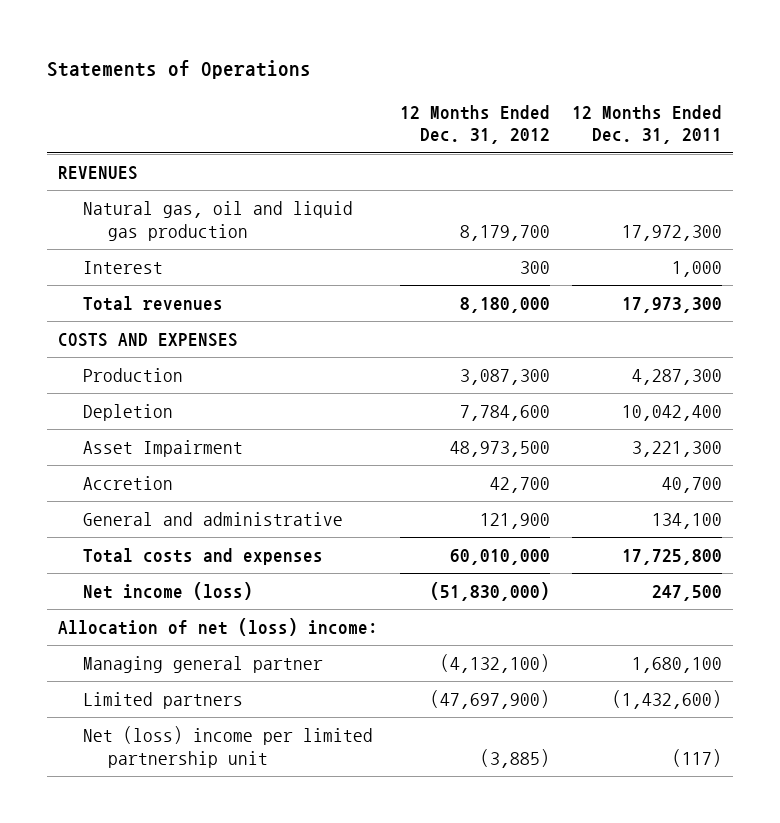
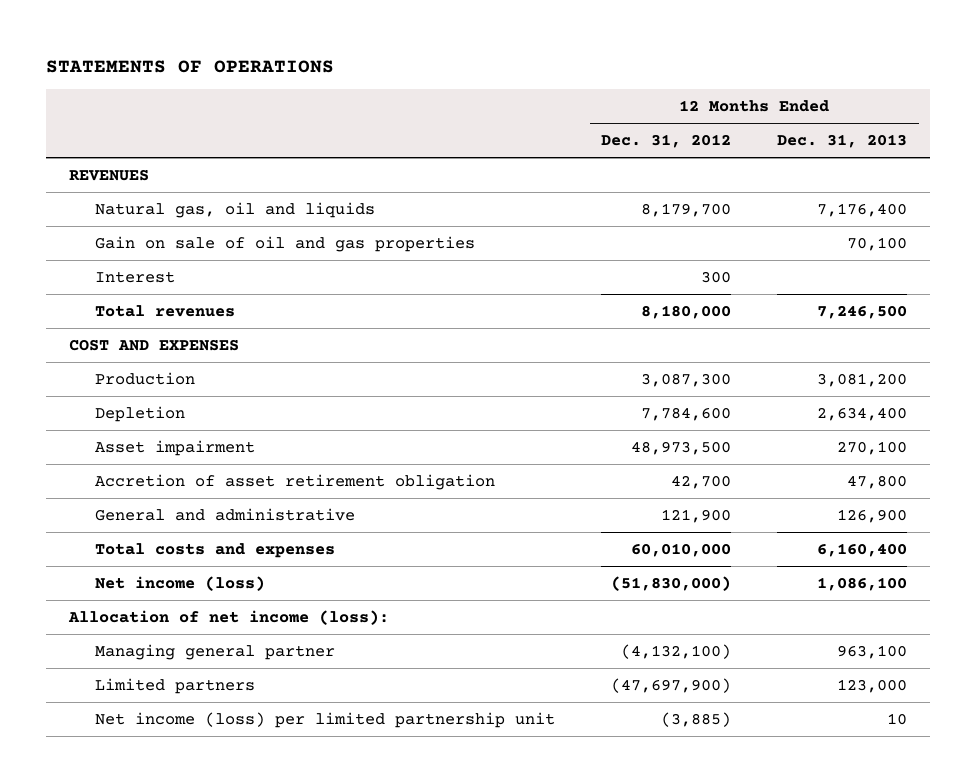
- Statements of Operations
+ STATEMENTS OF OPERATIONS
- | 12 Months Ended Dec. 31, 2012 | 12 Months Ended Dec. 31, 2011
+ | 12 Months Ended Dec. 31, 2012 | 12 Months Ended Dec. 31, 2013
- Natural gas, oil and liquid gas production | 8,179,700 | 17,972,300
+ Natural gas, oil and liquids | 8,179,700 | 7,176,400
+ Gain on sale of oil and gas properties | | 70,100
- COSTS AND EXPENSES
+ COST AND EXPENSES
- Asset Impairment | 48,973,500 | 3,221,300
- Accretion | 42,700 | 40,700
+ Asset impairment | 48,973,500 | 270,100
+ Accretion of asset retirement obligation | 42,700 | 47,800
- Allocation of net (loss) income:
+ Allocation of net income (loss):
- Net (loss) income per limited partnership unit | (3,885) | (117)
+ Net income (loss) per limited partnership unit | (3,885) | 10

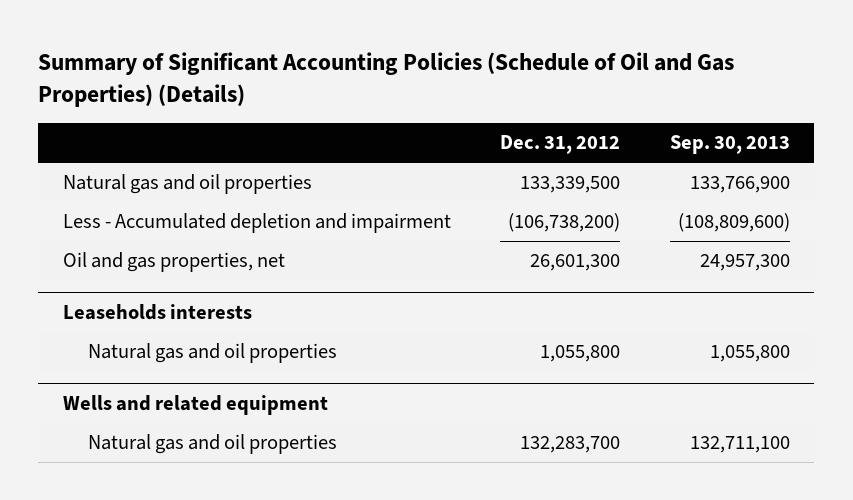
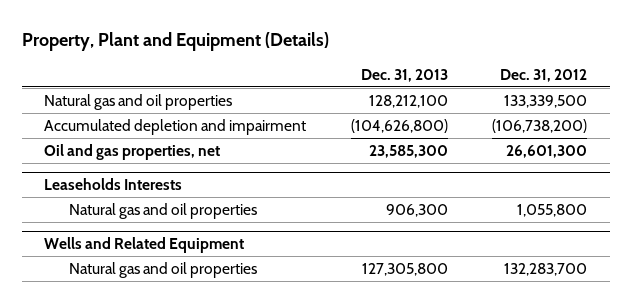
- Summary of Significant Accounting Policies (Schedule of Oil and Gas Properties) (Details)
+ Property, Plant and Equipment (Details)
- | Dec. 31, 2012 | Sep. 30, 2013
+ | Dec. 31, 2013 | Dec. 31, 2012
- Less - Accumulated depletion and impairment | (106,738,200) | (108,809,600)
+ Accumulated depletion and impairment | (104,626,800) | (106,738,200)
- Leaseholds interests
+ Leaseholds Interests
- Wells and related equipment
+ Wells and Related Equipment

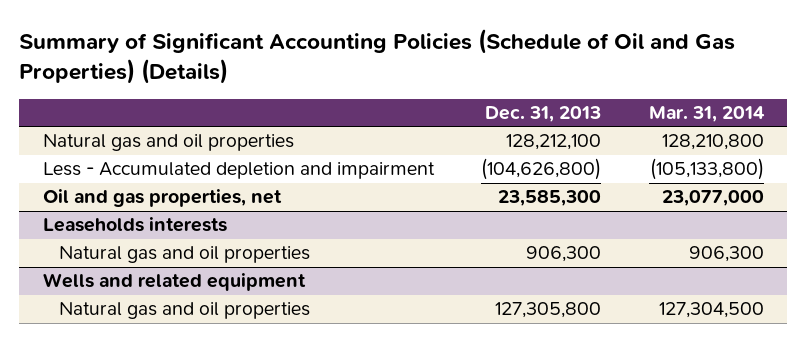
- Property, Plant and Equipment (Details)
+ Summary of Significant Accounting Policies (Schedule of Oil and Gas Properties) (Details)
- | Dec. 31, 2013 | Dec. 31, 2012
+ | Dec. 31, 2013 | Mar. 31, 2014
- Accumulated depletion and impairment | (104,626,800) | (106,738,200)
+ Less - Accumulated depletion and impairment | (104,626,800) | (105,133,800)
- Leaseholds Interests
+ Leaseholds interests
- Wells and Related Equipment
+ Wells and related equipment

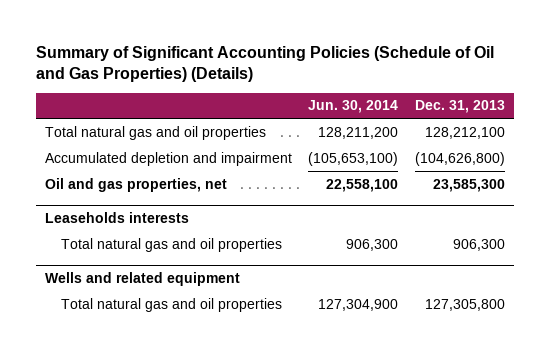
- | Dec. 31, 2013 | Mar. 31, 2014
+ | Jun. 30, 2014 | Dec. 31, 2013
- Natural gas and oil properties | 128,212,100 | 128,210,800
- Less - Accumulated depletion and impairment | (104,626,800) | (105,133,800)
+ Total natural gas and oil properties | 128,211,200 | 128,212,100
+ Accumulated depletion and impairment | (105,653,100) | (104,626,800)
@ Leaseholds interests
- Natural gas and oil properties | 906,300 | 906,300
+ Total natural gas and oil properties | 906,300 | 906,300
@ Wells and related equipment
- Natural gas and oil properties | 127,305,800 | 127,304,500
+ Total natural gas and oil properties | 127,304,900 | 127,305,800

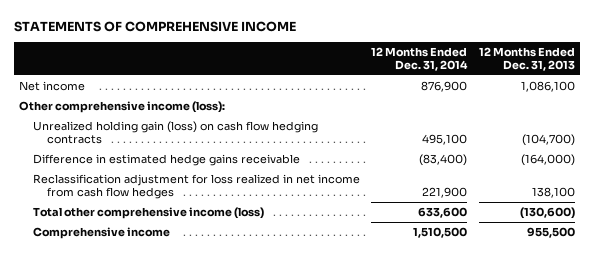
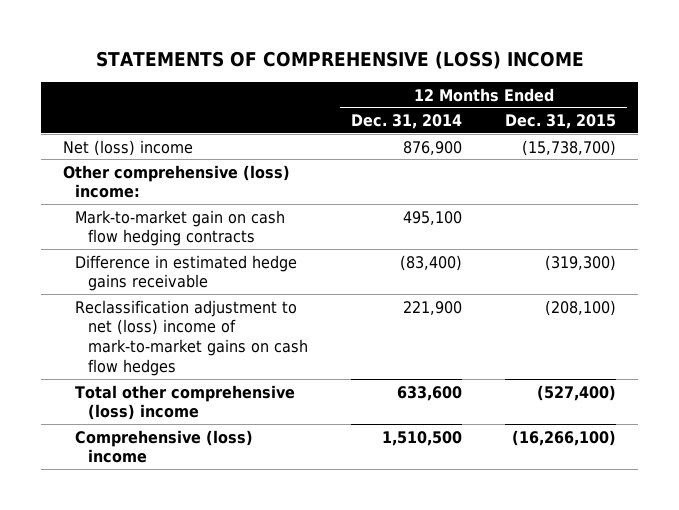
- STATEMENTS OF COMPREHENSIVE INCOME
+ STATEMENTS OF COMPREHENSIVE (LOSS) INCOME
- | 12 Months Ended Dec. 31, 2014 | 12 Months Ended Dec. 31, 2013
+ | 12 Months Ended Dec. 31, 2014 | 12 Months Ended Dec. 31, 2015
- Net income | 876,900 | 1,086,100
- Other comprehensive income (loss):
- Unrealized holding gain (loss) on cash flow hedging contracts | 495,100 | (104,700)
+ Net (loss) income | 876,900 | (15,738,700)
+ Other comprehensive (loss) income:
+ Mark-to-market gain on cash flow hedging contracts | 495,100 |
- Reclassification adjustment for loss realized in net income from cash flow hedges | 221,900 | 138,100
- Total other comprehensive income (loss) | 633,600 | (130,600)
- Comprehensive income | 1,510,500 | 955,500
+ Reclassification adjustment to net (loss) income of mark-to-market gains on cash flow hedges | 221,900 | (208,100)
+ Total other comprehensive (loss) income | 633,600 | (527,400)
+ Comprehensive (loss) income | 1,510,500 | (16,266,100)

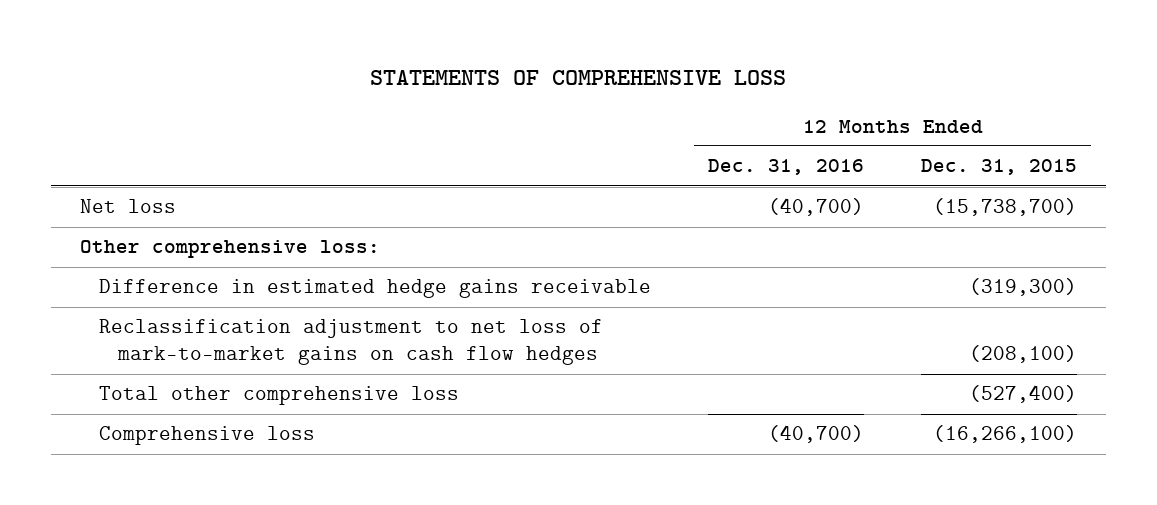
- STATEMENTS OF COMPREHENSIVE (LOSS) INCOME
+ STATEMENTS OF COMPREHENSIVE LOSS
- | 12 Months Ended Dec. 31, 2014 | 12 Months Ended Dec. 31, 2015
+ | 12 Months Ended Dec. 31, 2016 | 12 Months Ended Dec. 31, 2015
- Net (loss) income | 876,900 | (15,738,700)
- Other comprehensive (loss) income:
- Mark-to-market gain on cash flow hedging contracts | 495,100 |
+ Net loss | (40,700) | (15,738,700)
+ Other comprehensive loss:
- Reclassification adjustment to net (loss) income of mark-to-market gains on cash flow hedges | 221,900 | (208,100)
- Total other comprehensive (loss) income | 633,600 | (527,400)
- Comprehensive (loss) income | 1,510,500 | (16,266,100)
+ Reclassification adjustment to net loss of mark-to-market gains on cash flow hedges | | (208,100)
+ Total other comprehensive loss | | (527,400)
+ Comprehensive loss | (40,700) | (16,266,100)

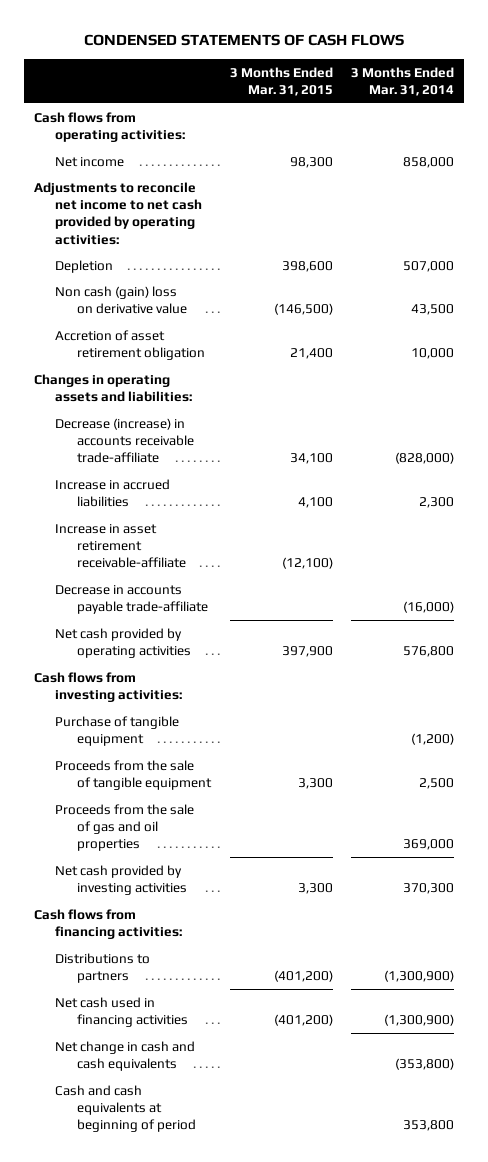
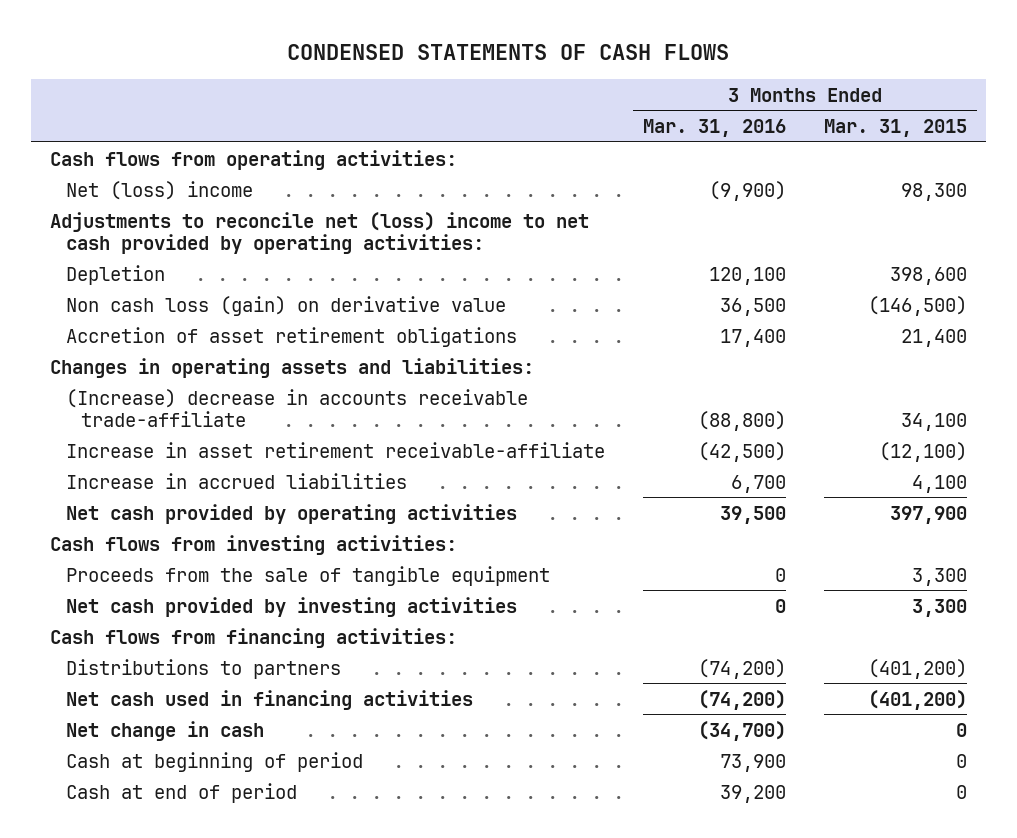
- | 3 Months Ended Mar. 31, 2015 | 3 Months Ended Mar. 31, 2014
+ | 3 Months Ended Mar. 31, 2016 | 3 Months Ended Mar. 31, 2015
- Net income | 98,300 | 858,000
- Adjustments to reconcile net income to net cash provided by operating activities:
+ Net (loss) income | (9,900) | 98,300
+ Adjustments to reconcile net (loss) income to net cash provided by operating activities:
- Non cash (gain) loss on derivative value | (146,500) | 43,500
- Accretion of asset retirement obligation | 21,400 | 10,000
+ Non cash loss (gain) on derivative value | 36,500 | (146,500)
+ Accretion of asset retirement obligations | 17,400 | 21,400
- Decrease (increase) in accounts receivable trade-affiliate | 34,100 | (828,000)
+ (Increase) decrease in accounts receivable trade-affiliate | (88,800) | 34,100
- Decrease in accounts payable trade-affiliate | | (16,000)
moved down: Increase in accrued liabilities | 6,700 | 4,100
- Purchase of tangible equipment | | (1,200)
- Proceeds from the sale of gas and oil properties | | 369,000
- Net change in cash and cash equivalents | | (353,800)
- Cash and cash equivalents at beginning of period | | 353,800
+ Net change in cash | (34,700) | 0
+ Cash at beginning of period | 73,900 | 0
+ Cash at end of period | 39,200 | 0

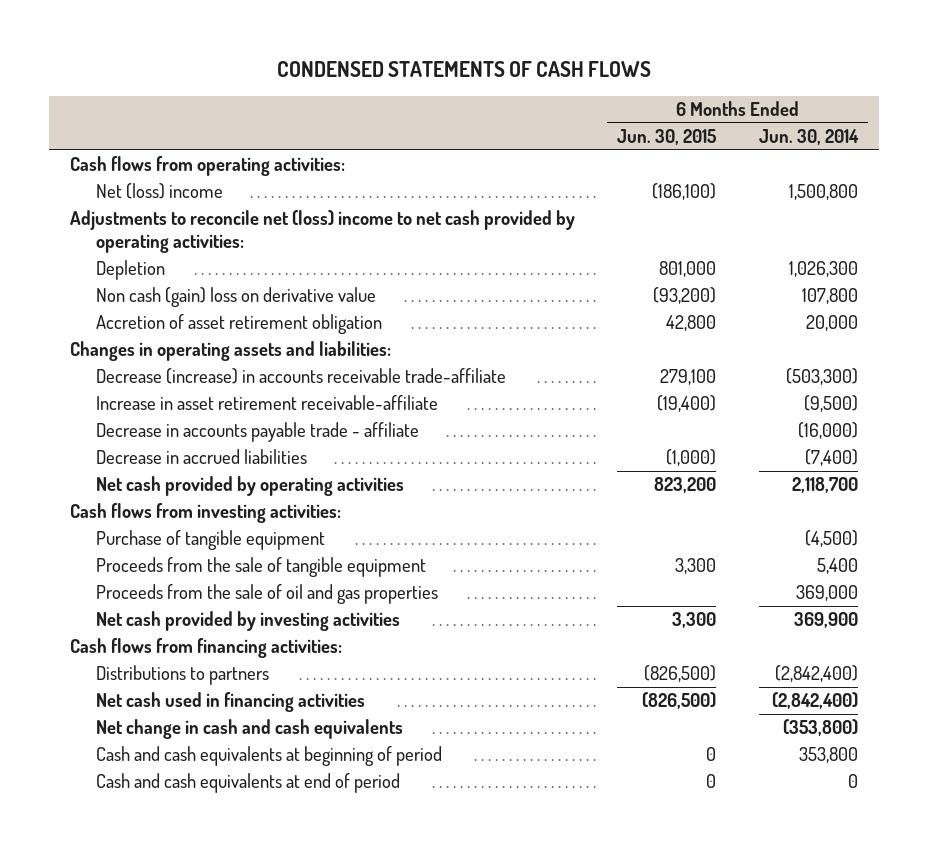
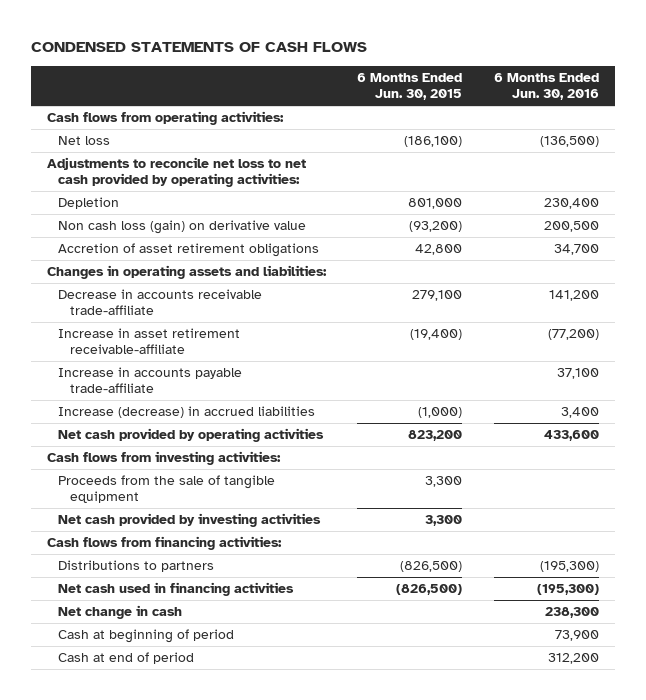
- | 6 Months Ended Jun. 30, 2015 | 6 Months Ended Jun. 30, 2014
+ | 6 Months Ended Jun. 30, 2015 | 6 Months Ended Jun. 30, 2016
- Net (loss) income | (186,100) | 1,500,800
- Adjustments to reconcile net (loss) income to net cash provided by operating activities:
+ Net loss | (186,100) | (136,500)
+ Adjustments to reconcile net loss to net cash provided by operating activities:
- Non cash (gain) loss on derivative value | (93,200) | 107,800
- Accretion of asset retirement obligation | 42,800 | 20,000
+ Non cash loss (gain) on derivative value | (93,200) | 200,500
+ Accretion of asset retirement obligations | 42,800 | 34,700
- Decrease (increase) in accounts receivable trade-affiliate | 279,100 | (503,300)
+ Decrease in accounts receivable trade-affiliate | 279,100 | 141,200
- Decrease in accounts payable trade - affiliate | | (16,000)
- Decrease in accrued liabilities | (1,000) | (7,400)
+ Increase in accounts payable trade-affiliate | | 37,100
+ Increase (decrease) in accrued liabilities | (1,000) | 3,400
- Purchase of tangible equipment | | (4,500)
- Proceeds from the sale of oil and gas properties | | 369,000
- Net change in cash and cash equivalents | | (353,800)
- Cash and cash equivalents at beginning of period | 0 | 353,800
- Cash and cash equivalents at end of period | 0 | 0
+ Net change in cash | | 238,300
+ Cash at beginning of period | | 73,900
+ Cash at end of period | | 312,200

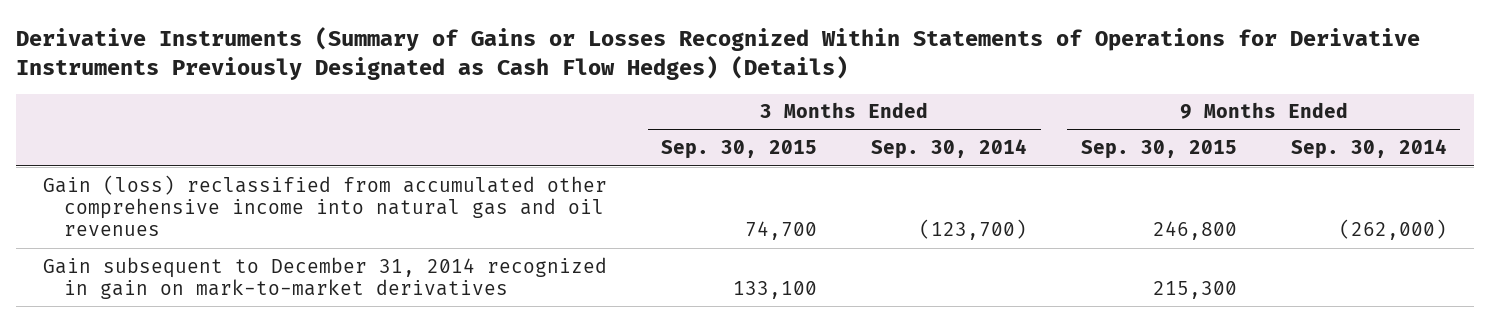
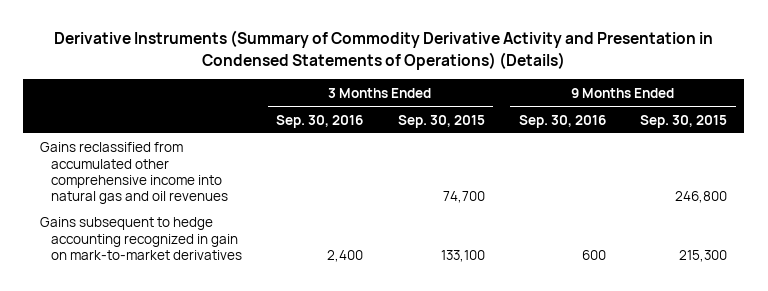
- Derivative Instruments (Summary of Gains or Losses Recognized Within Statements of Operations for Derivative Instruments Previously Designated as Cash Flow Hedges) (Details)
+ Derivative Instruments (Summary of Commodity Derivative Activity and Presentation in Condensed Statements of Operations) (Details)
- | 3 Months Ended Sep. 30, 2015 | 3 Months Ended Sep. 30, 2014 | 9 Months Ended Sep. 30, 2015 | 9 Months Ended Sep. 30, 2014
+ | 3 Months Ended Sep. 30, 2016 | 3 Months Ended Sep. 30, 2015 | 9 Months Ended Sep. 30, 2016 | 9 Months Ended Sep. 30, 2015
- Gain (loss) reclassified from accumulated other comprehensive income into natural gas and oil revenues | 74,700 | (123,700) | 246,800 | (262,000)
- Gain subsequent to December 31, 2014 recognized in gain on mark-to-market derivatives | 133,100 | | 215,300 |
+ Gains reclassified from accumulated other comprehensive income into natural gas and oil revenues | | 74,700 | | 246,800
+ Gains subsequent to hedge accounting recognized in gain on mark-to-market derivatives | 2,400 | 133,100 | 600 | 215,300

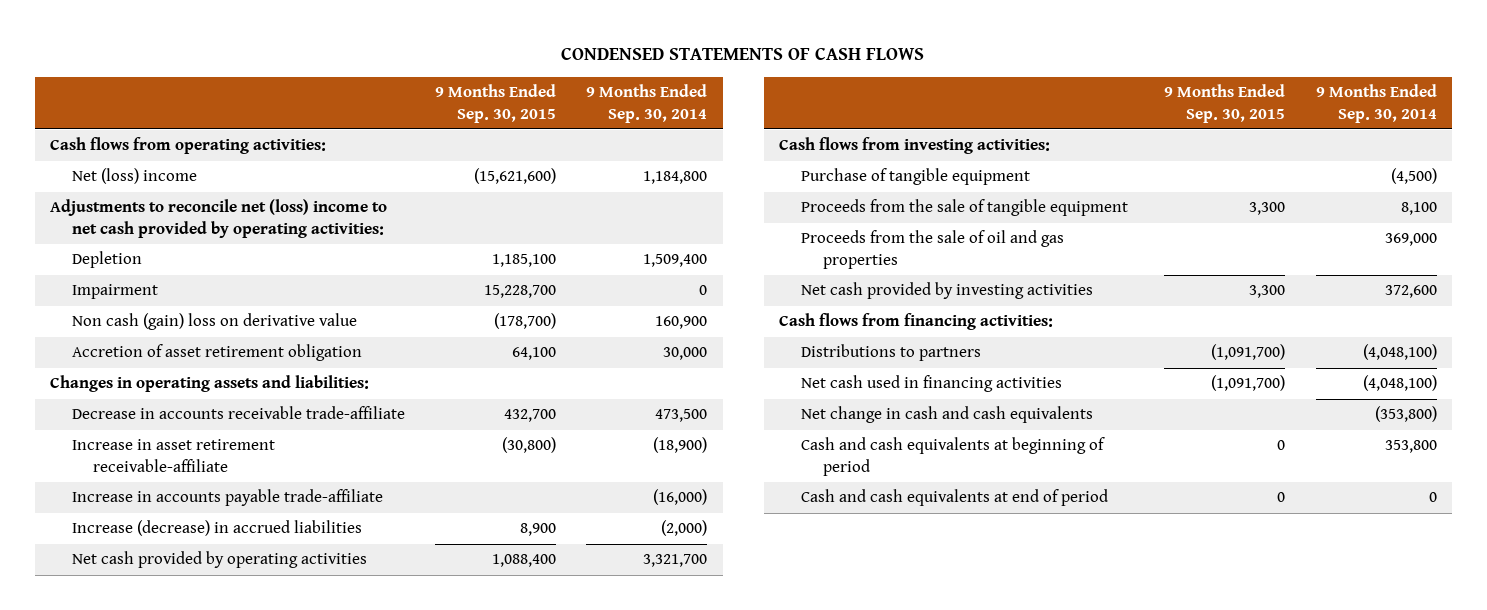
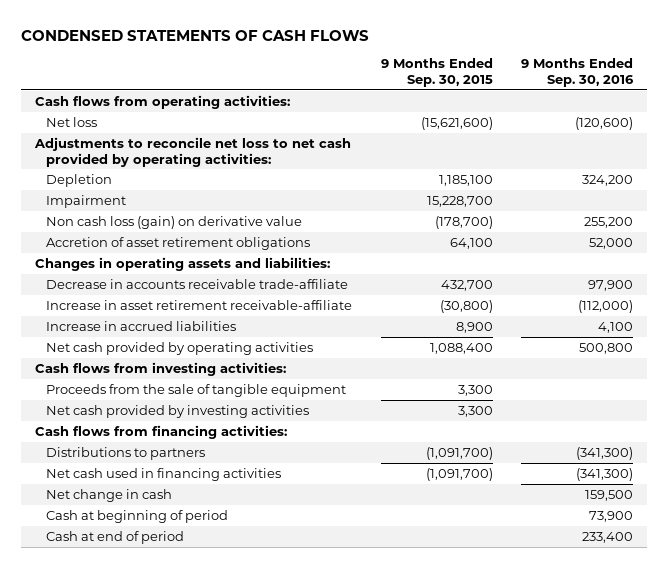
- | 9 Months Ended Sep. 30, 2015 | 9 Months Ended Sep. 30, 2014
+ | 9 Months Ended Sep. 30, 2015 | 9 Months Ended Sep. 30, 2016
- Net (loss) income | (15,621,600) | 1,184,800
- Adjustments to reconcile net (loss) income to net cash provided by operating activities:
+ Net loss | (15,621,600) | (120,600)
+ Adjustments to reconcile net loss to net cash provided by operating activities:
- Non cash (gain) loss on derivative value | (178,700) | 160,900
- Accretion of asset retirement obligation | 64,100 | 30,000
+ Non cash loss (gain) on derivative value | (178,700) | 255,200
+ Accretion of asset retirement obligations | 64,100 | 52,000
- Increase in accounts payable trade-affiliate | | (16,000)
- Increase (decrease) in accrued liabilities | 8,900 | (2,000)
+ Increase in accrued liabilities | 8,900 | 4,100
- Purchase of tangible equipment | | (4,500)
- Proceeds from the sale of oil and gas properties | | 369,000
- Net change in cash and cash equivalents | | (353,800)
- Cash and cash equivalents at beginning of period | 0 | 353,800
- Cash and cash equivalents at end of period | 0 | 0
+ Net change in cash | | 159,500
+ Cash at beginning of period | | 73,900
+ Cash at end of period | | 233,400

